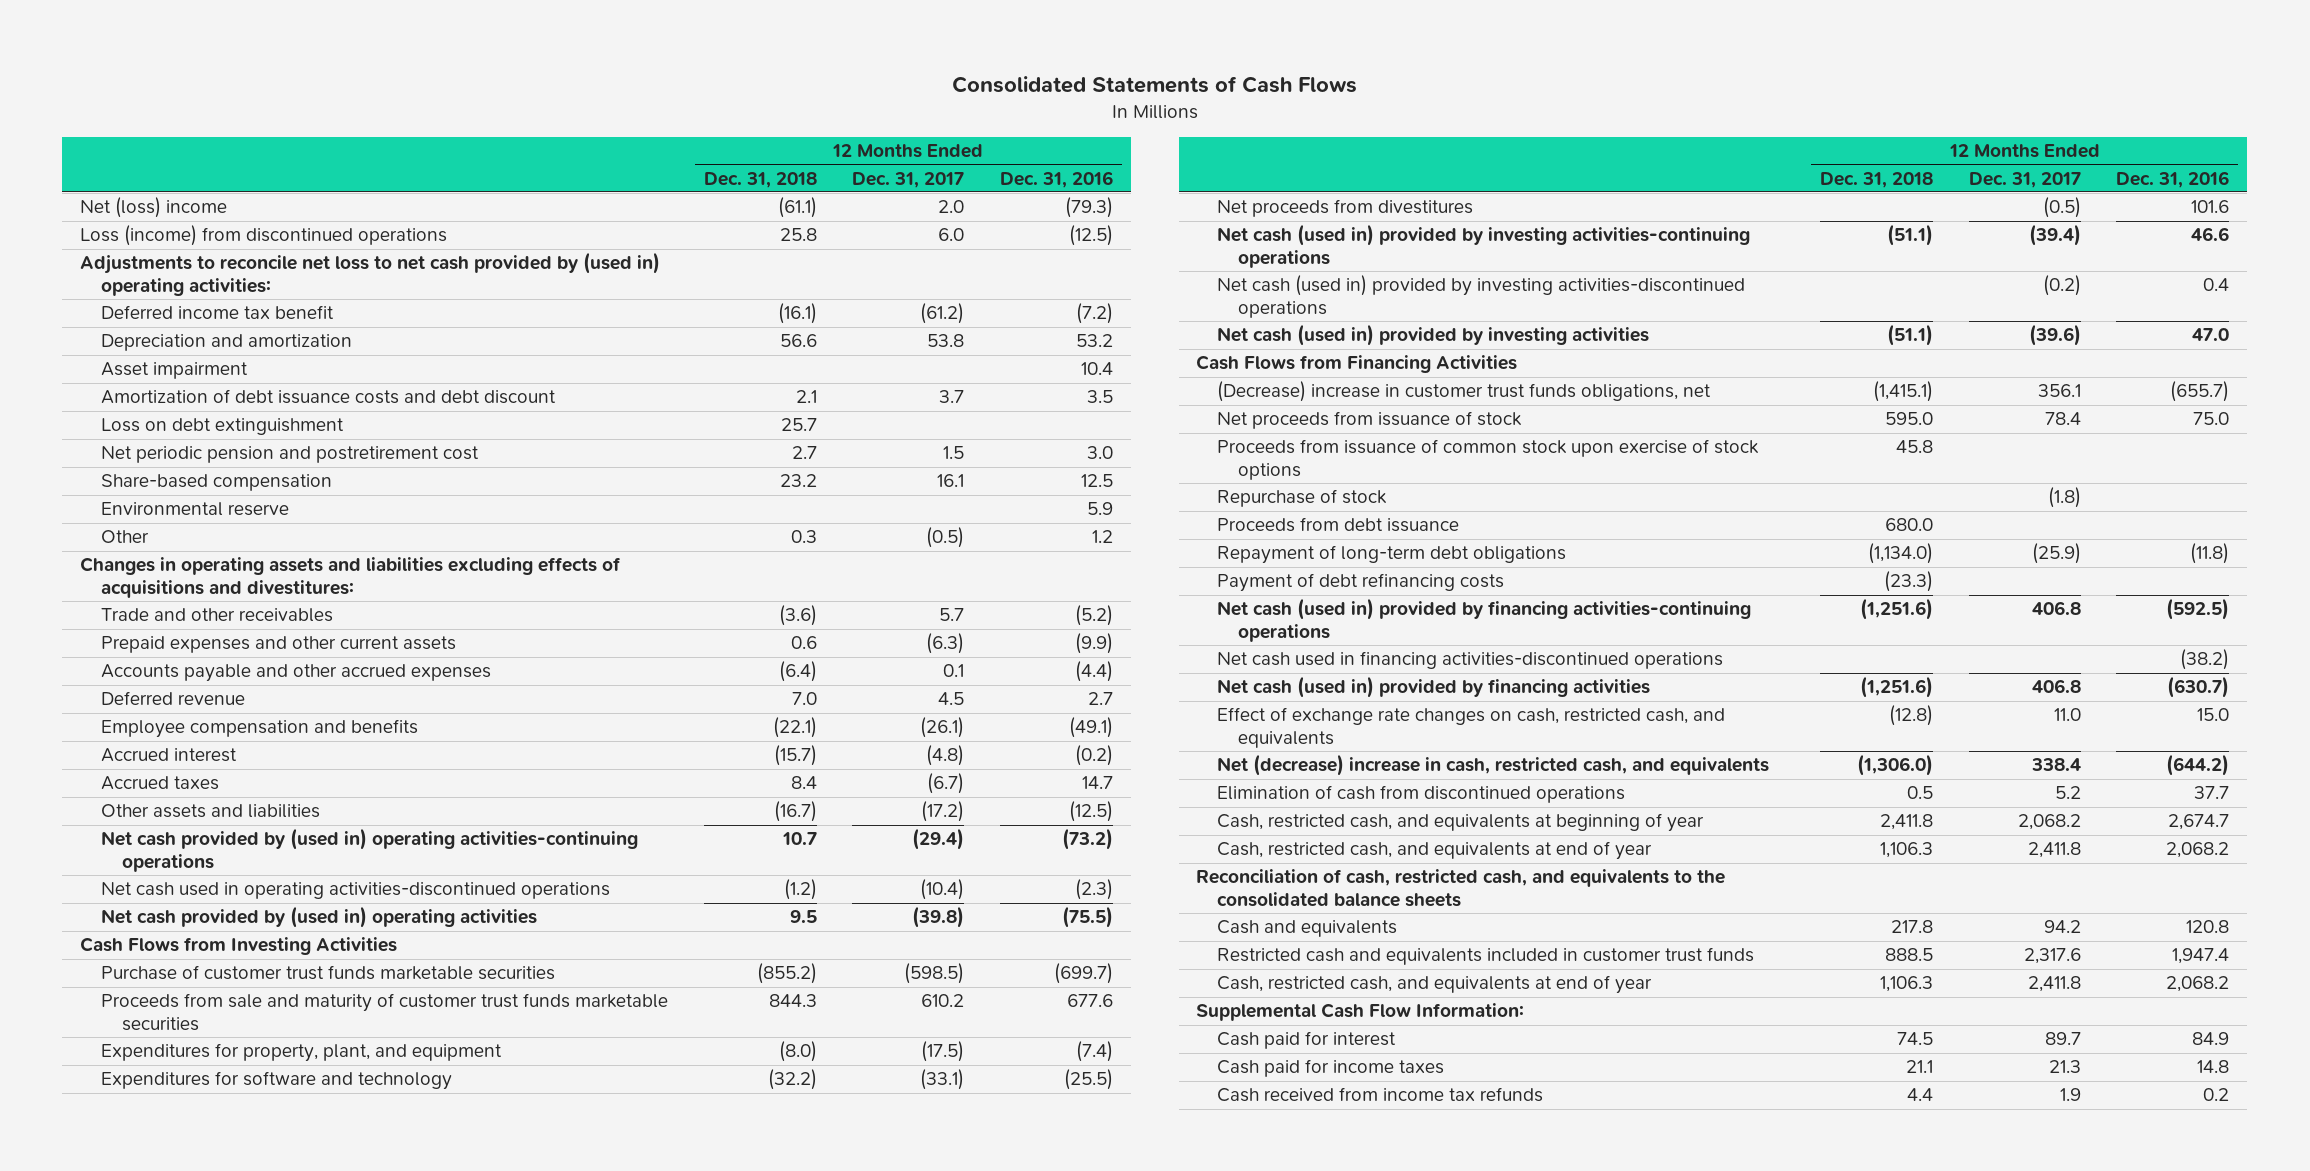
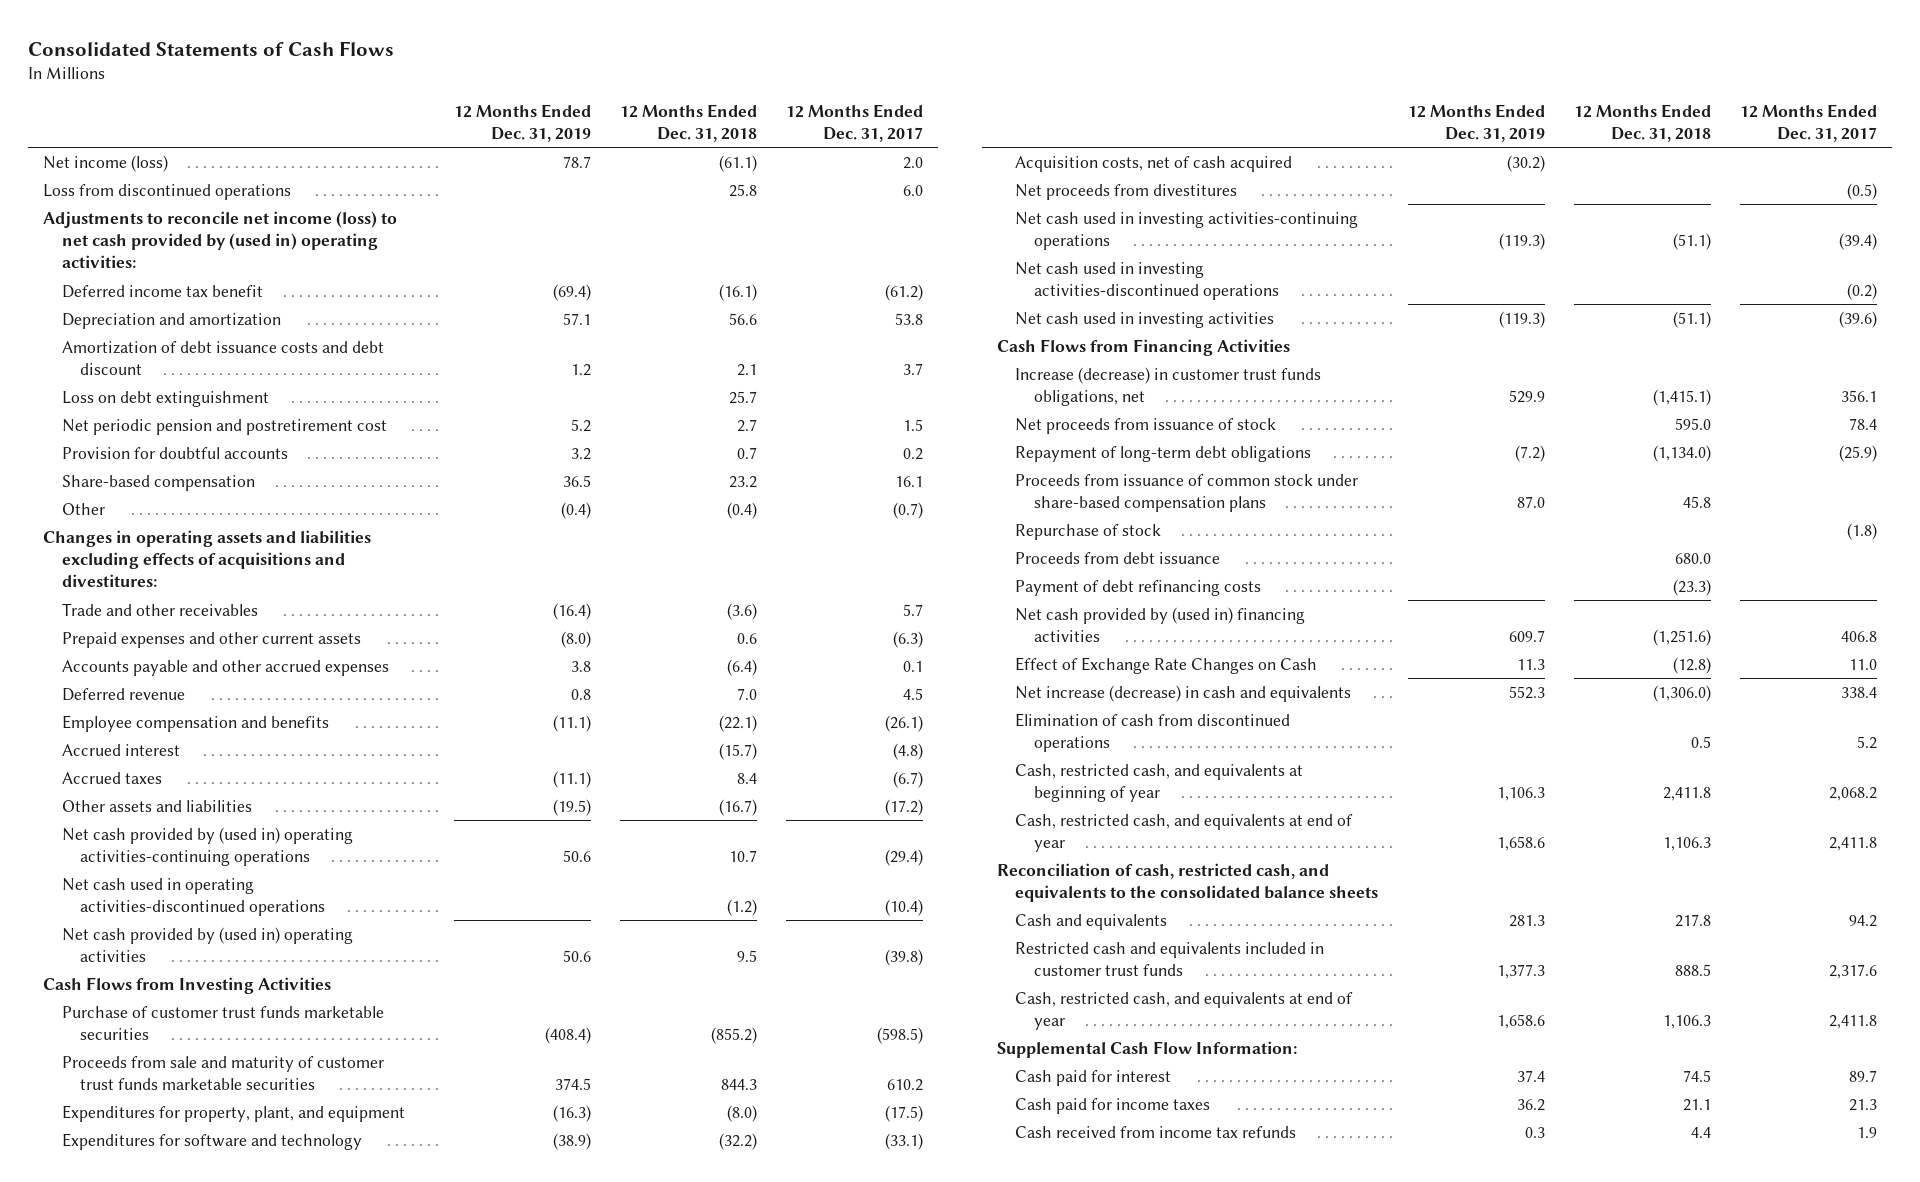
- | 12 Months Ended Dec. 31, 2018 | 12 Months Ended Dec. 31, 2017 | 12 Months Ended Dec. 31, 2016
+ | 12 Months Ended Dec. 31, 2019 | 12 Months Ended Dec. 31, 2018 | 12 Months Ended Dec. 31, 2017
- Net (loss) income | (61.1) | 2.0 | (79.3)
- Loss (income) from discontinued operations | 25.8 | 6.0 | (12.5)
- Adjustments to reconcile net loss to net cash provided by (used in) operating activities:
+ Net income (loss) | 78.7 | (61.1) | 2.0
+ Loss from discontinued operations | | 25.8 | 6.0
+ Adjustments to reconcile net income (loss) to net cash provided by (used in) operating activities:
- Asset impairment | | | 10.4
+ Provision for doubtful accounts | 3.2 | 0.7 | 0.2
- Environmental reserve | | | 5.9
- Other | 0.3 | (0.5) | 1.2
+ Other | (0.4) | (0.4) | (0.7)
+ Acquisition costs, net of cash acquired | (30.2) | |
- Net cash (used in) provided by investing activities-continuing operations | (51.1) | (39.4) | 46.6
- Net cash (used in) provided by investing activities-discontinued operations | | (0.2) | 0.4
- Net cash (used in) provided by investing activities | (51.1) | (39.6) | 47.0
+ Net cash used in investing activities-continuing operations | (119.3) | (51.1) | (39.4)
+ Net cash used in investing activities-discontinued operations | | | (0.2)
+ Net cash used in investing activities | (119.3) | (51.1) | (39.6)
- (Decrease) increase in customer trust funds obligations, net | (1,415.1) | 356.1 | (655.7)
+ Increase (decrease) in customer trust funds obligations, net | 529.9 | (1,415.1) | 356.1
- Proceeds from issuance of common stock upon exercise of stock options | 45.8 | |
moved up: Repayment of long-term debt obligations | (7.2) | (1,134.0) | (25.9)
+ Proceeds from issuance of common stock under share-based compensation plans | 87.0 | 45.8 |
- Net cash (used in) provided by financing activities-continuing operations | (1,251.6) | 406.8 | (592.5)
- Net cash used in financing activities-discontinued operations | | | (38.2)
- Net cash (used in) provided by financing activities | (1,251.6) | 406.8 | (630.7)
- Effect of exchange rate changes on cash, restricted cash, and equivalents | (12.8) | 11.0 | 15.0
- Net (decrease) increase in cash, restricted cash, and equivalents | (1,306.0) | 338.4 | (644.2)
+ Net cash provided by (used in) financing activities | 609.7 | (1,251.6) | 406.8
+ Effect of Exchange Rate Changes on Cash | 11.3 | (12.8) | 11.0
+ Net increase (decrease) in cash and equivalents | 552.3 | (1,306.0) | 338.4

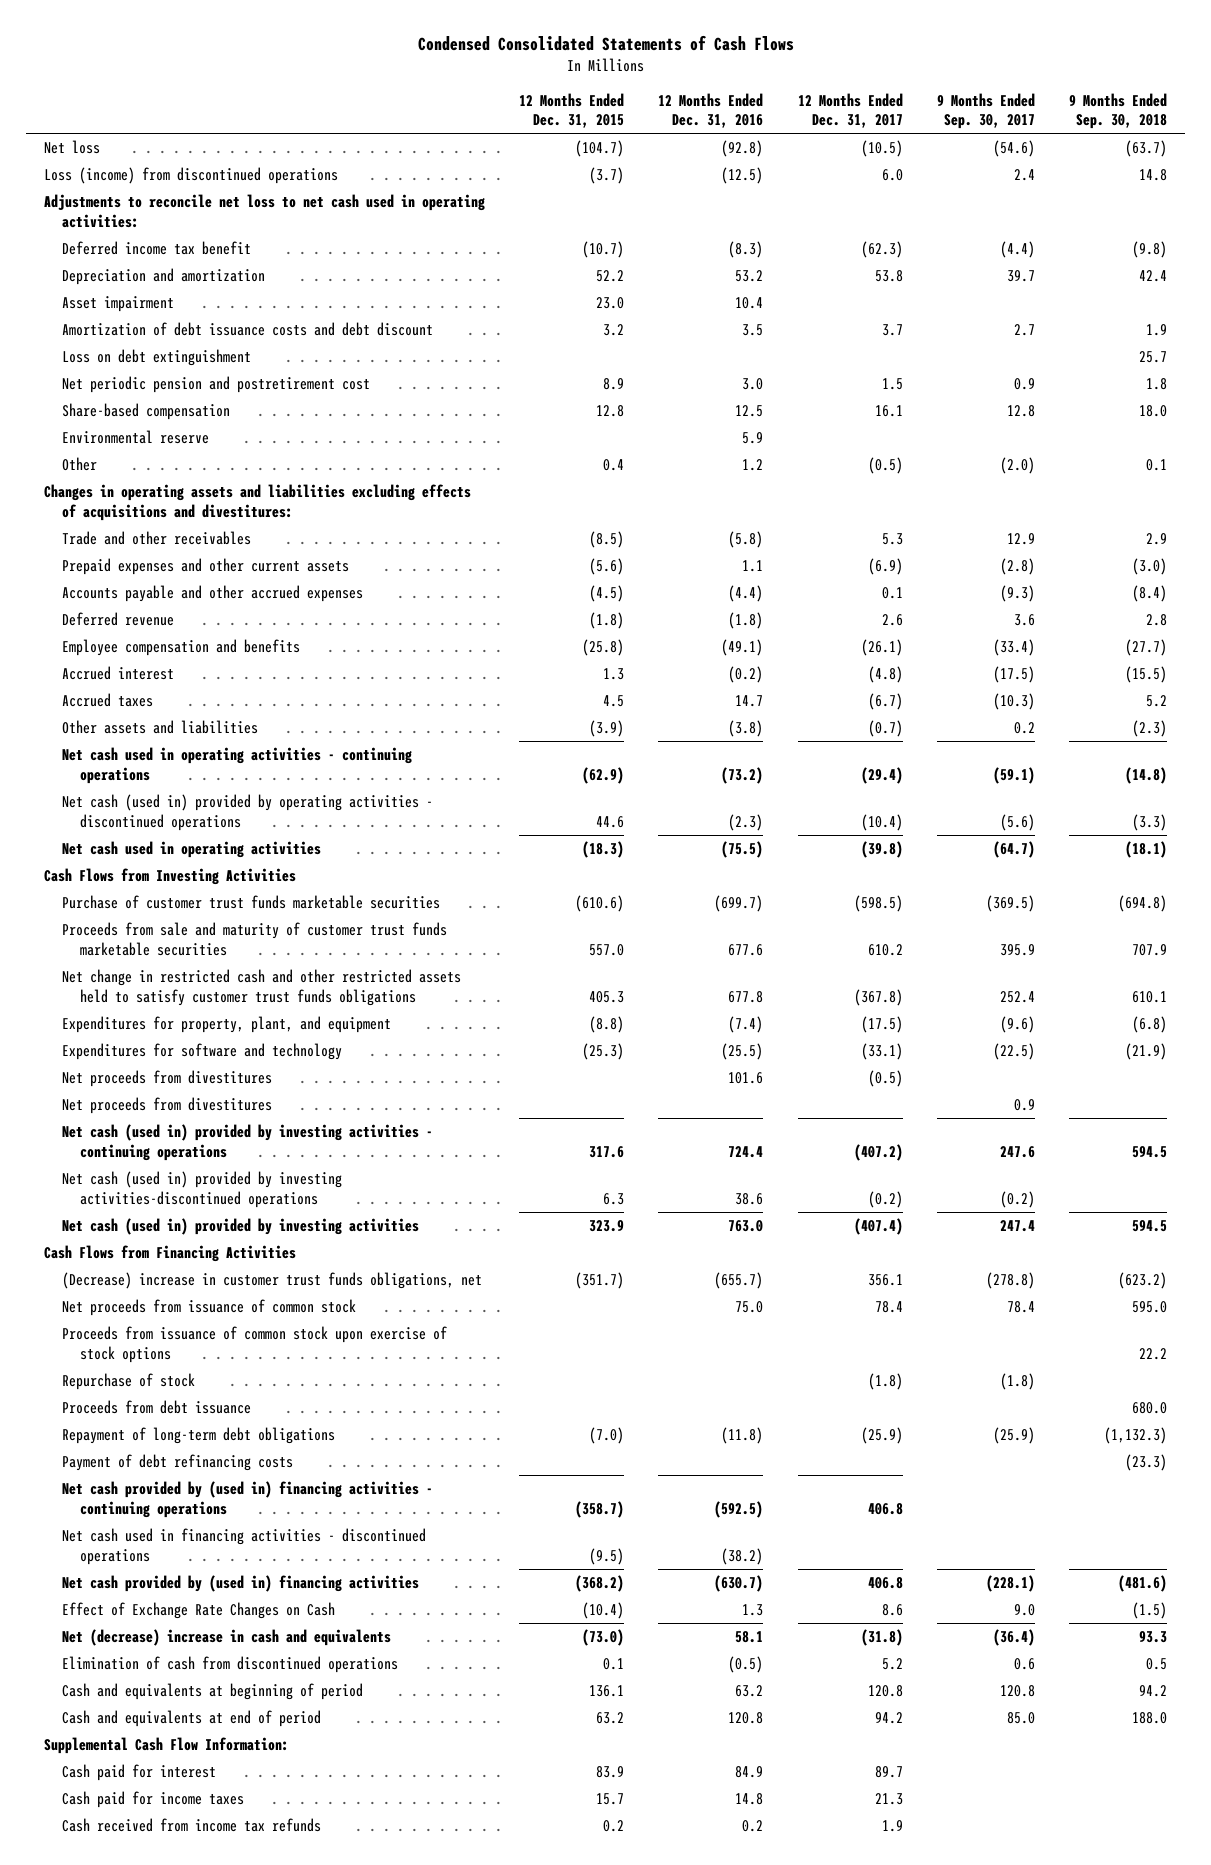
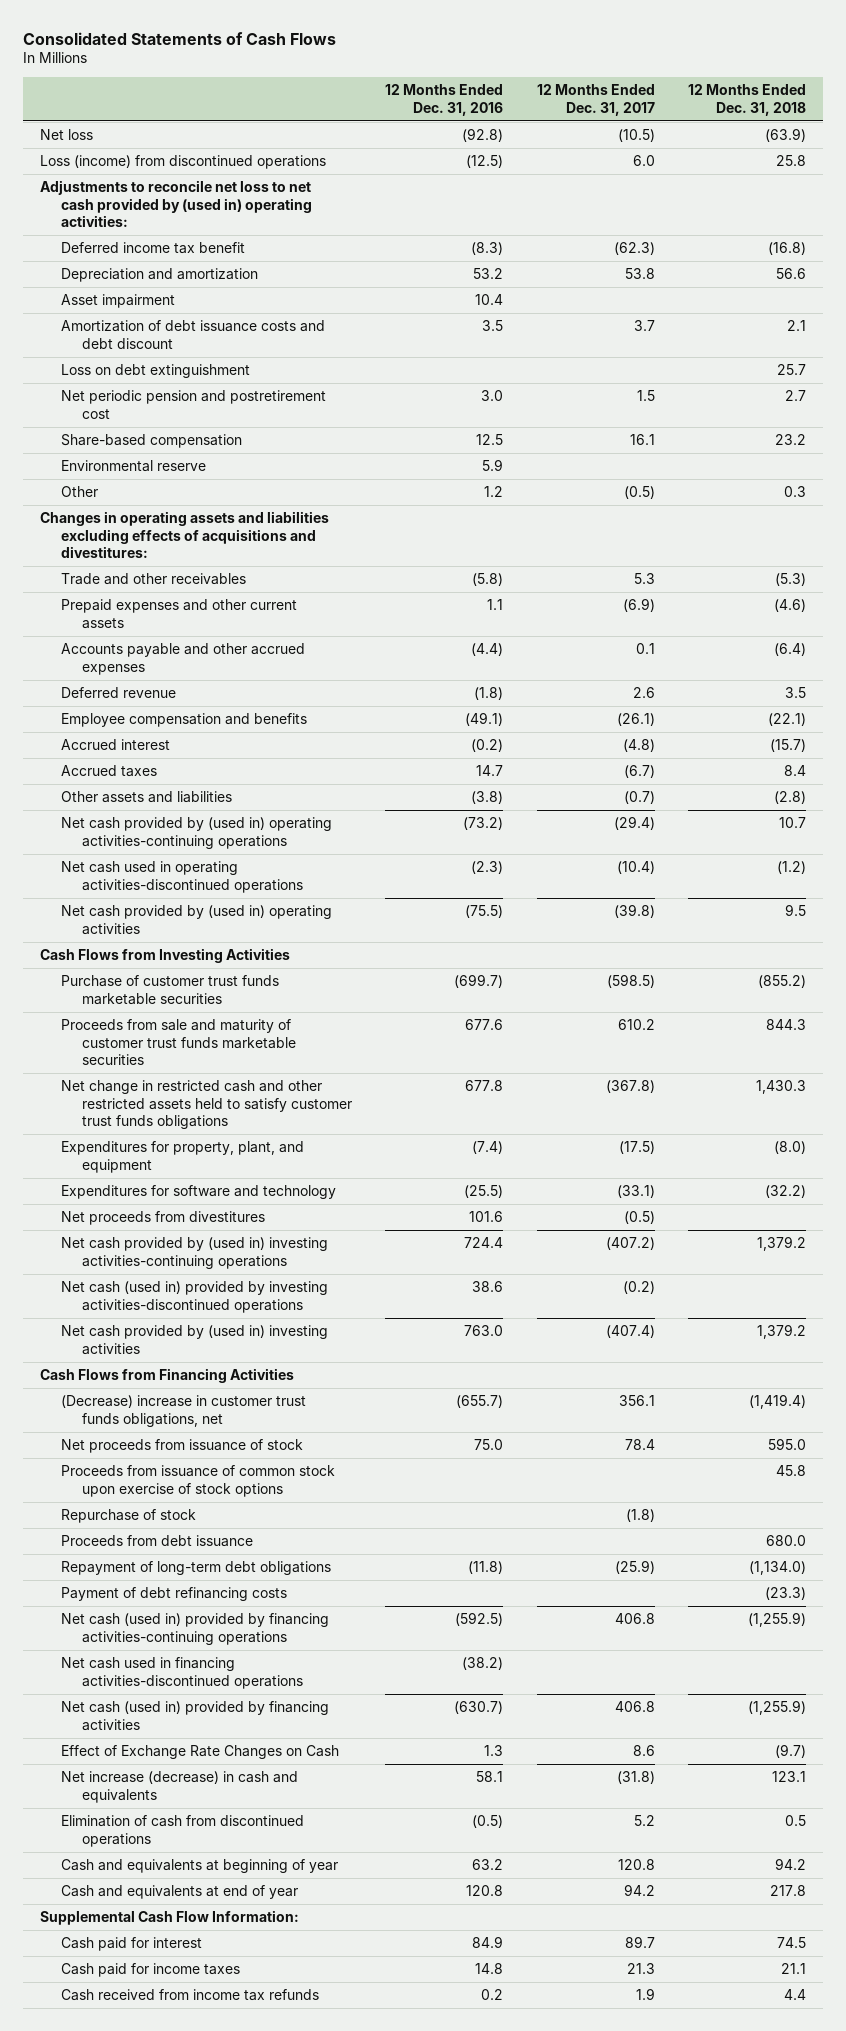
- Condensed Consolidated Statements of Cash Flows
+ Consolidated Statements of Cash Flows
- | 12 Months Ended Dec. 31, 2015 | 12 Months Ended Dec. 31, 2016 | 12 Months Ended Dec. 31, 2017 | 9 Months Ended Sep. 30, 2017 | 9 Months Ended Sep. 30, 2018
+ | 12 Months Ended Dec. 31, 2016 | 12 Months Ended Dec. 31, 2017 | 12 Months Ended Dec. 31, 2018
- Adjustments to reconcile net loss to net cash used in operating activities:
+ Adjustments to reconcile net loss to net cash provided by (used in) operating activities:
- Net cash used in operating activities - continuing operations | (62.9) | (73.2) | (29.4) | (59.1) | (14.8)
- Net cash (used in) provided by operating activities - discontinued operations | 44.6 | (2.3) | (10.4) | (5.6) | (3.3)
- Net cash used in operating activities | (18.3) | (75.5) | (39.8) | (64.7) | (18.1)
+ Net cash provided by (used in) operating activities-continuing operations | (73.2) | (29.4) | 10.7
+ Net cash used in operating activities-discontinued operations | (2.3) | (10.4) | (1.2)
+ Net cash provided by (used in) operating activities | (75.5) | (39.8) | 9.5
- Net proceeds from divestitures | | | | 0.9 |
- Net cash (used in) provided by investing activities - continuing operations | 317.6 | 724.4 | (407.2) | 247.6 | 594.5
+ Net cash provided by (used in) investing activities-continuing operations | 724.4 | (407.2) | 1,379.2
- Net cash (used in) provided by investing activities | 323.9 | 763.0 | (407.4) | 247.4 | 594.5
+ Net cash provided by (used in) investing activities | 763.0 | (407.4) | 1,379.2
- Net proceeds from issuance of common stock | | 75.0 | 78.4 | 78.4 | 595.0
+ Net proceeds from issuance of stock | 75.0 | 78.4 | 595.0
- Net cash provided by (used in) financing activities - continuing operations | (358.7) | (592.5) | 406.8 | |
- Net cash used in financing activities - discontinued operations | (9.5) | (38.2) | | |
- Net cash provided by (used in) financing activities | (368.2) | (630.7) | 406.8 | (228.1) | (481.6)
+ Net cash (used in) provided by financing activities-continuing operations | (592.5) | 406.8 | (1,255.9)
+ Net cash used in financing activities-discontinued operations | (38.2) | |
+ Net cash (used in) provided by financing activities | (630.7) | 406.8 | (1,255.9)
- Net (decrease) increase in cash and equivalents | (73.0) | 58.1 | (31.8) | (36.4) | 93.3
+ Net increase (decrease) in cash and equivalents | 58.1 | (31.8) | 123.1
- Cash and equivalents at beginning of period | 136.1 | 63.2 | 120.8 | 120.8 | 94.2
- Cash and equivalents at end of period | 63.2 | 120.8 | 94.2 | 85.0 | 188.0
+ Cash and equivalents at beginning of year | 63.2 | 120.8 | 94.2
+ Cash and equivalents at end of year | 120.8 | 94.2 | 217.8

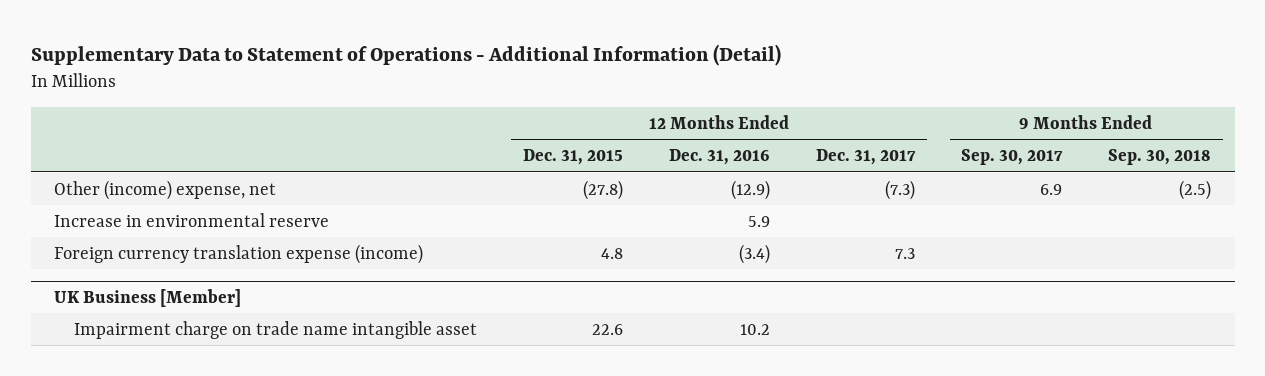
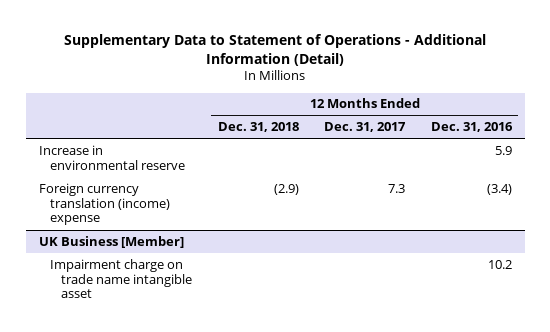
- | 12 Months Ended Dec. 31, 2015 | 12 Months Ended Dec. 31, 2016 | 12 Months Ended Dec. 31, 2017 | 9 Months Ended Sep. 30, 2017 | 9 Months Ended Sep. 30, 2018
+ | 12 Months Ended Dec. 31, 2018 | 12 Months Ended Dec. 31, 2017 | 12 Months Ended Dec. 31, 2016
- Other (income) expense, net | (27.8) | (12.9) | (7.3) | 6.9 | (2.5)
- Foreign currency translation expense (income) | 4.8 | (3.4) | 7.3 | |
+ Foreign currency translation (income) expense | (2.9) | 7.3 | (3.4)

